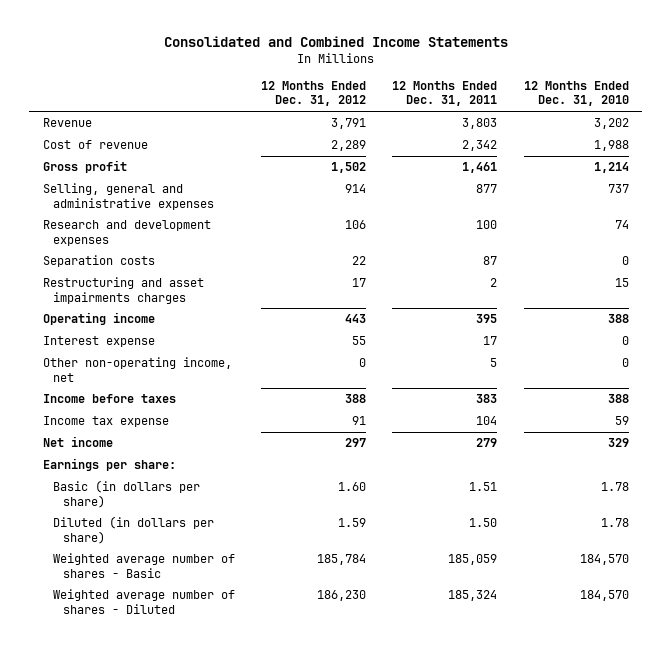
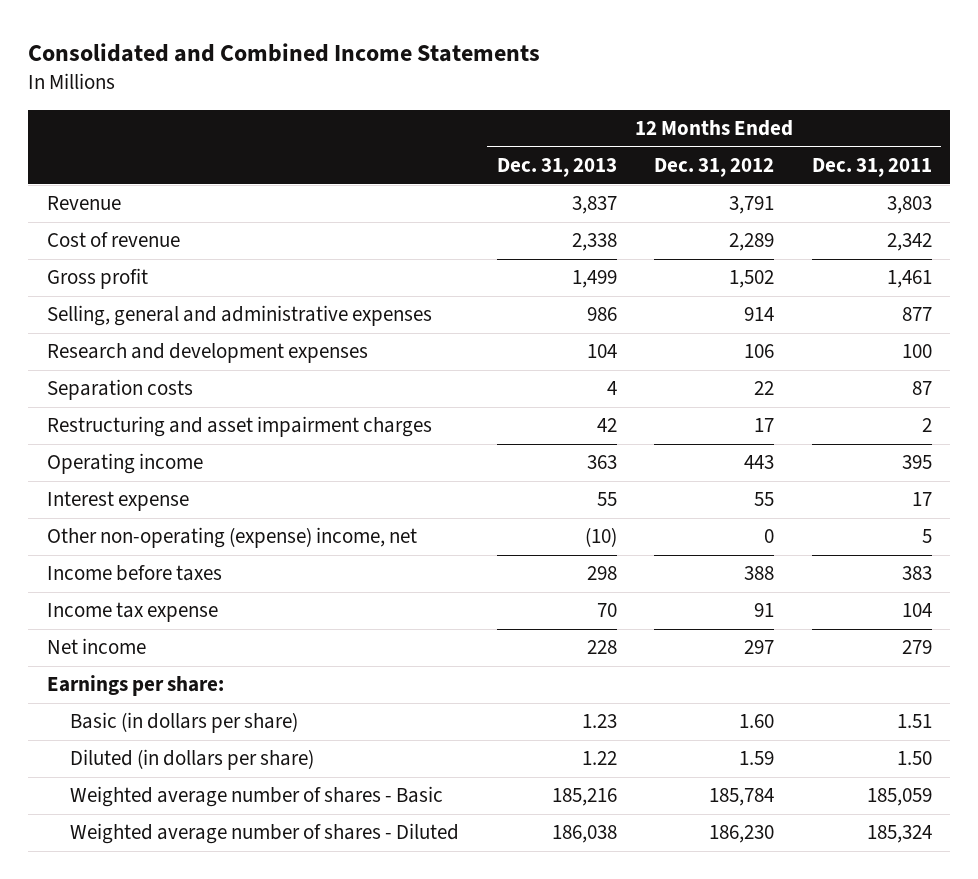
- | 12 Months Ended Dec. 31, 2012 | 12 Months Ended Dec. 31, 2011 | 12 Months Ended Dec. 31, 2010
+ | 12 Months Ended Dec. 31, 2013 | 12 Months Ended Dec. 31, 2012 | 12 Months Ended Dec. 31, 2011
- Restructuring and asset impairments charges | 17 | 2 | 15
+ Restructuring and asset impairment charges | 42 | 17 | 2
- Other non-operating income, net | 0 | 5 | 0
+ Other non-operating (expense) income, net | (10) | 0 | 5

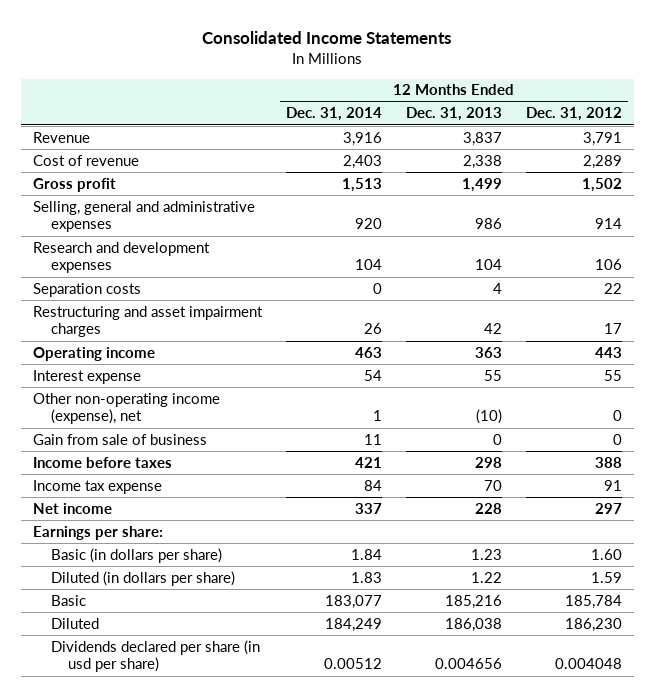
- Consolidated and Combined Income Statements
+ Consolidated Income Statements
- | 12 Months Ended Dec. 31, 2013 | 12 Months Ended Dec. 31, 2012 | 12 Months Ended Dec. 31, 2011
+ | 12 Months Ended Dec. 31, 2014 | 12 Months Ended Dec. 31, 2013 | 12 Months Ended Dec. 31, 2012
- Other non-operating (expense) income, net | (10) | 0 | 5
+ Other non-operating income (expense), net | 1 | (10) | 0
+ Gain from sale of business | 11 | 0 | 0
- Weighted average number of shares - Basic | 185,216 | 185,784 | 185,059
- Weighted average number of shares - Diluted | 186,038 | 186,230 | 185,324
+ Basic | 183,077 | 185,216 | 185,784
+ Diluted | 184,249 | 186,038 | 186,230
+ Dividends declared per share (in usd per share) | 0.00512 | 0.004656 | 0.004048

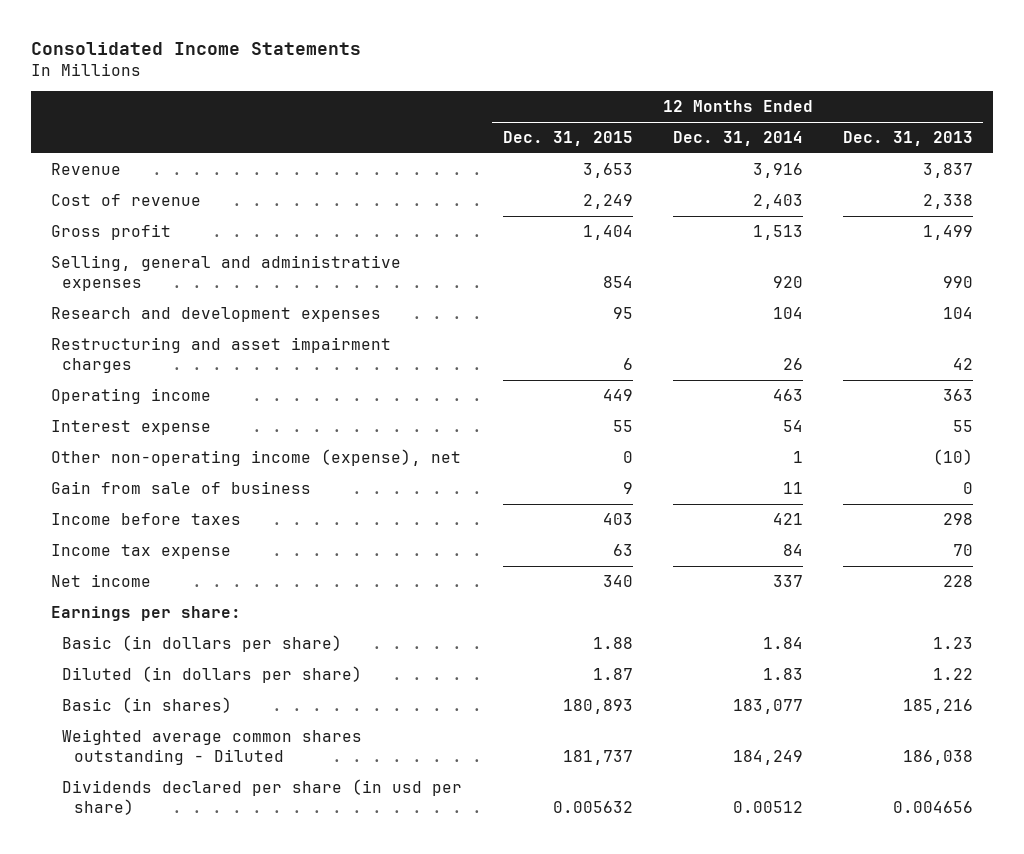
- | 12 Months Ended Dec. 31, 2014 | 12 Months Ended Dec. 31, 2013 | 12 Months Ended Dec. 31, 2012
+ | 12 Months Ended Dec. 31, 2015 | 12 Months Ended Dec. 31, 2014 | 12 Months Ended Dec. 31, 2013
- Selling, general and administrative expenses | 920 | 986 | 914
+ Selling, general and administrative expenses | 854 | 920 | 990
- Separation costs | 0 | 4 | 22
- Basic | 183,077 | 185,216 | 185,784
- Diluted | 184,249 | 186,038 | 186,230
+ Basic (in shares) | 180,893 | 183,077 | 185,216
+ Weighted average common shares outstanding - Diluted | 181,737 | 184,249 | 186,038

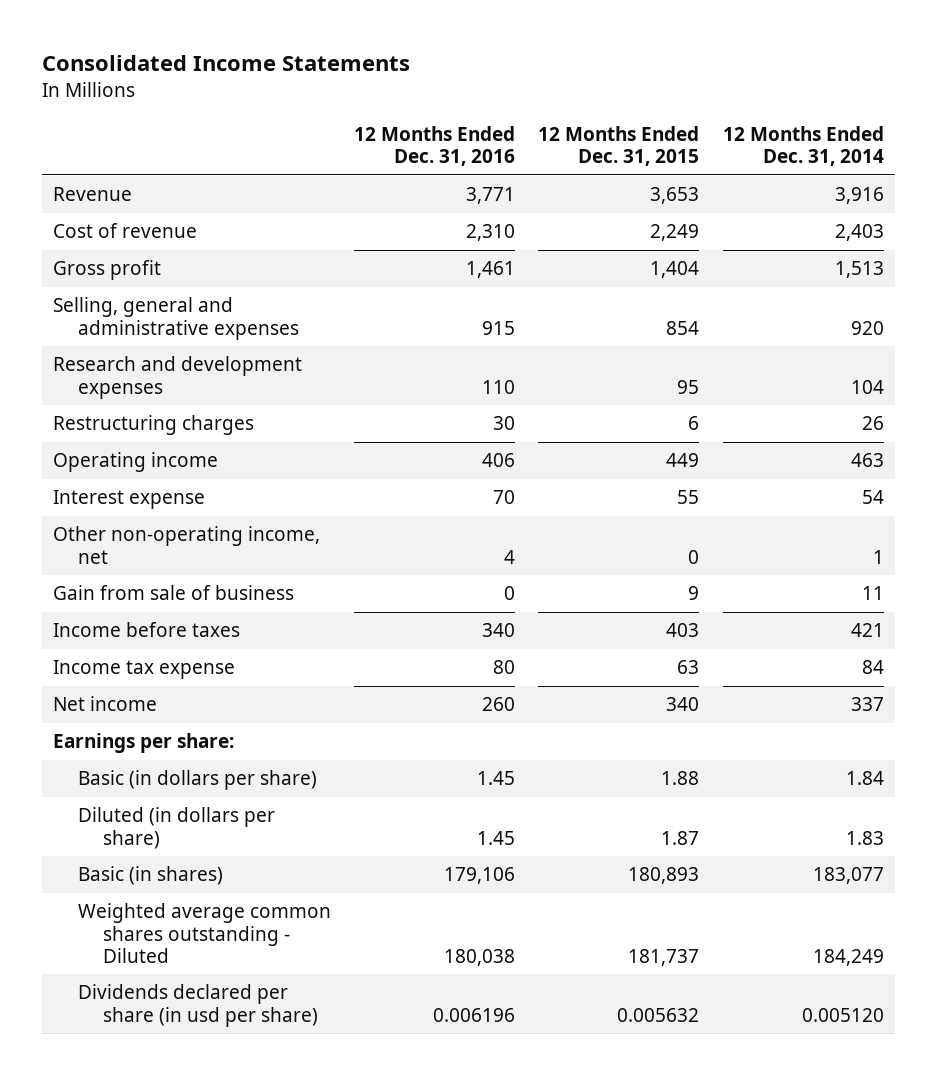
- | 12 Months Ended Dec. 31, 2015 | 12 Months Ended Dec. 31, 2014 | 12 Months Ended Dec. 31, 2013
+ | 12 Months Ended Dec. 31, 2016 | 12 Months Ended Dec. 31, 2015 | 12 Months Ended Dec. 31, 2014
- Restructuring and asset impairment charges | 6 | 26 | 42
+ Restructuring charges | 30 | 6 | 26
- Other non-operating income (expense), net | 0 | 1 | (10)
+ Other non-operating income, net | 4 | 0 | 1
- Dividends declared per share (in usd per share) | 0.005632 | 0.00512 | 0.004656
+ Dividends declared per share (in usd per share) | 0.006196 | 0.005632 | 0.005120

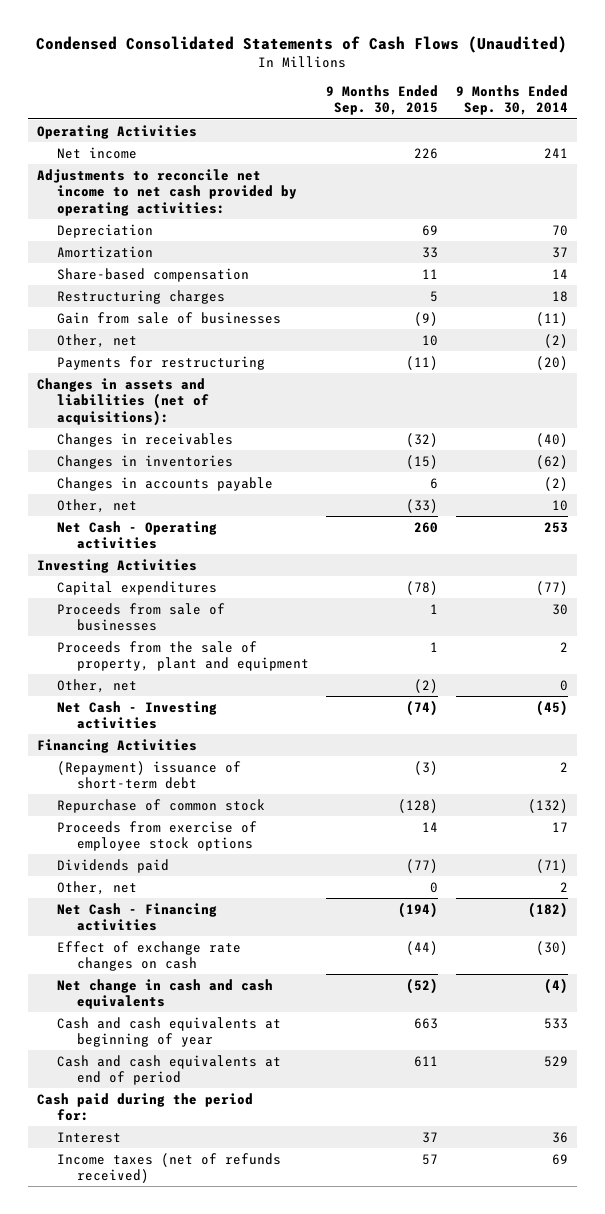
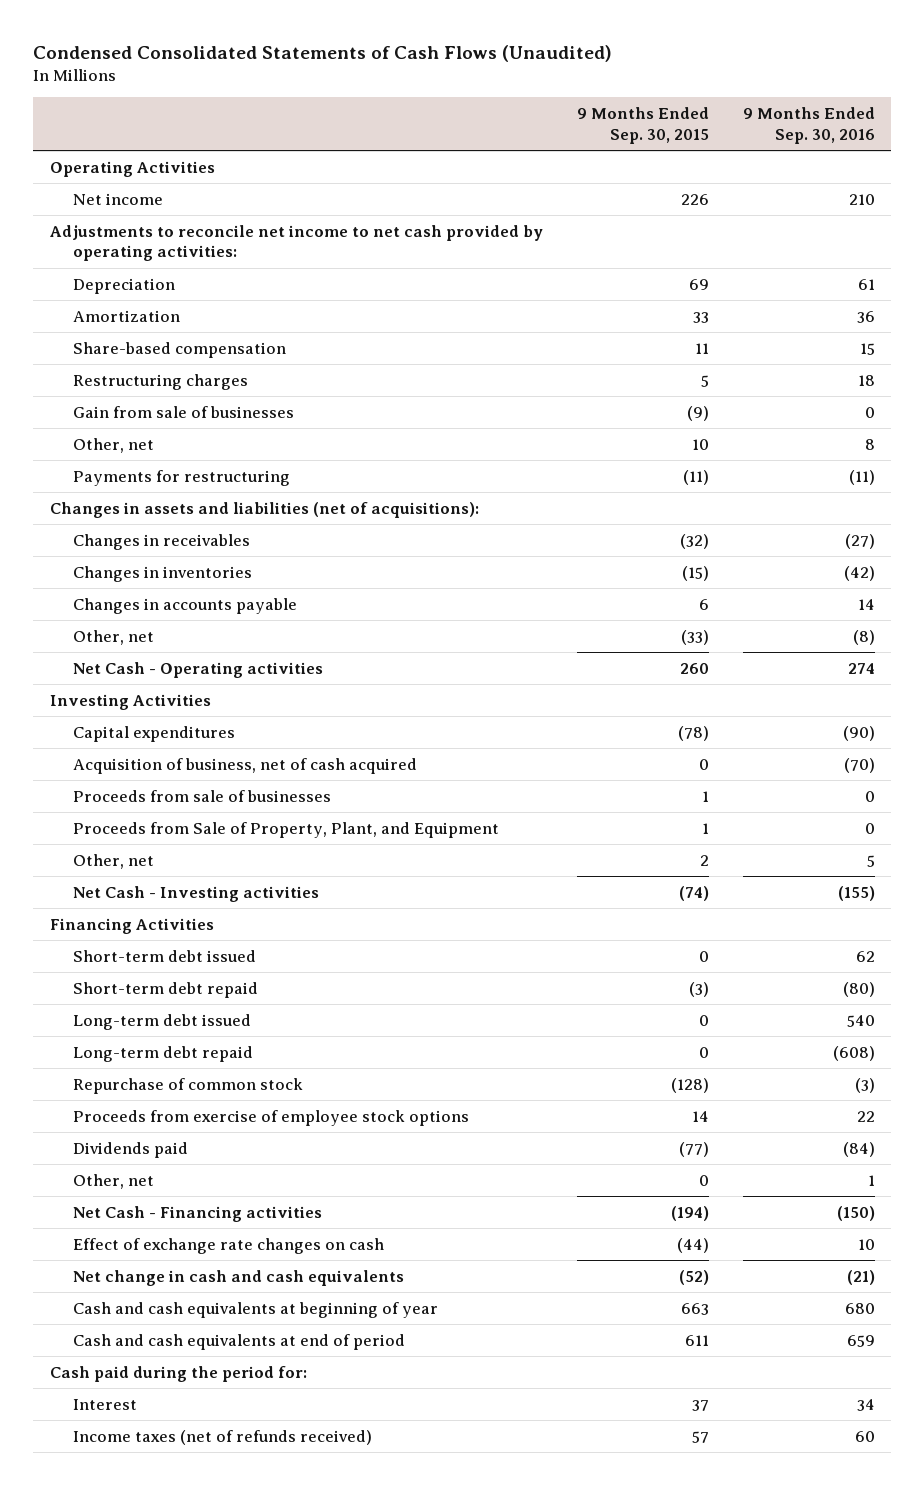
- | 9 Months Ended Sep. 30, 2015 | 9 Months Ended Sep. 30, 2014
+ | 9 Months Ended Sep. 30, 2015 | 9 Months Ended Sep. 30, 2016
+ Acquisition of business, net of cash acquired | 0 | (70)
- Proceeds from the sale of property, plant and equipment | 1 | 2
- Other, net | (2) | 0
+ Proceeds from Sale of Property, Plant, and Equipment | 1 | 0
+ Other, net | 2 | 5
- (Repayment) issuance of short-term debt | (3) | 2
+ Short-term debt issued | 0 | 62
+ Short-term debt repaid | (3) | (80)
+ Long-term debt issued | 0 | 540
+ Long-term debt repaid | 0 | (608)

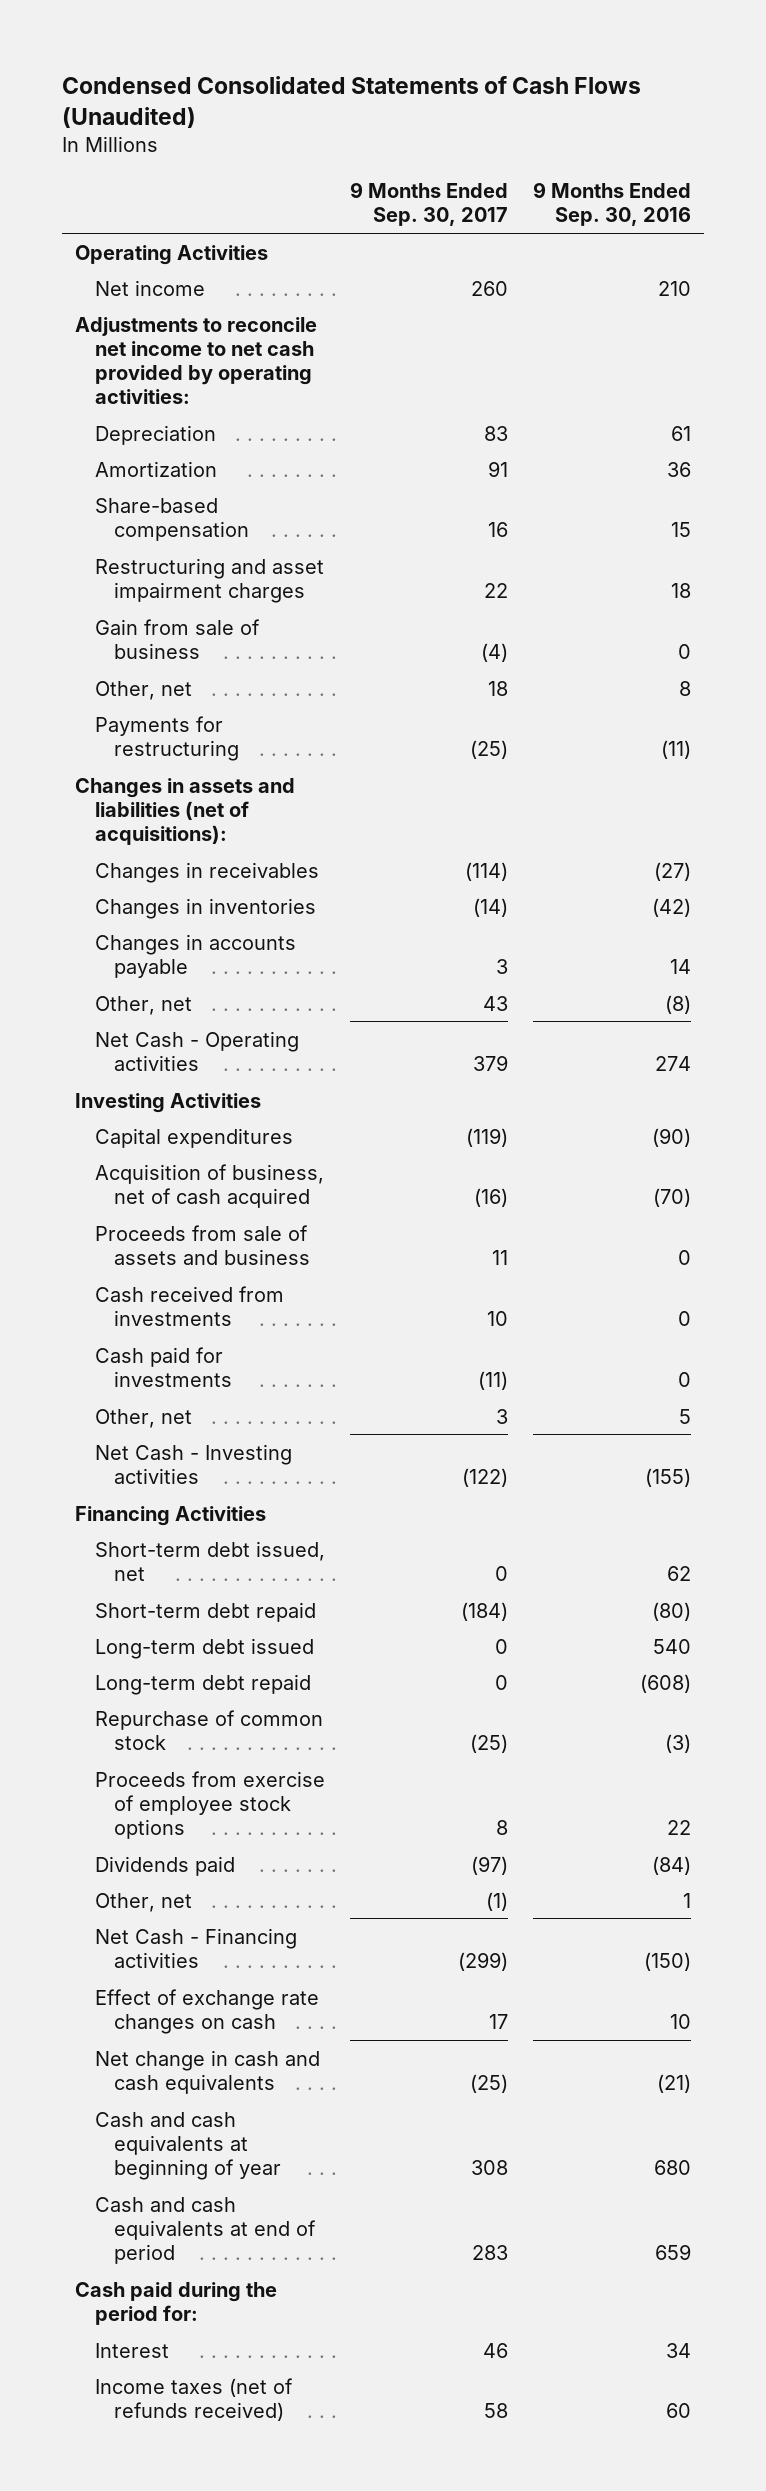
- | 9 Months Ended Sep. 30, 2015 | 9 Months Ended Sep. 30, 2016
+ | 9 Months Ended Sep. 30, 2017 | 9 Months Ended Sep. 30, 2016
- Restructuring charges | 5 | 18
- Gain from sale of businesses | (9) | 0
+ Restructuring and asset impairment charges | 22 | 18
+ Gain from sale of business | (4) | 0
- Proceeds from sale of businesses | 1 | 0
- Proceeds from Sale of Property, Plant, and Equipment | 1 | 0
+ Proceeds from sale of assets and business | 11 | 0
+ Cash received from investments | 10 | 0
+ Cash paid for investments | (11) | 0
- Short-term debt issued | 0 | 62
+ Short-term debt issued, net | 0 | 62

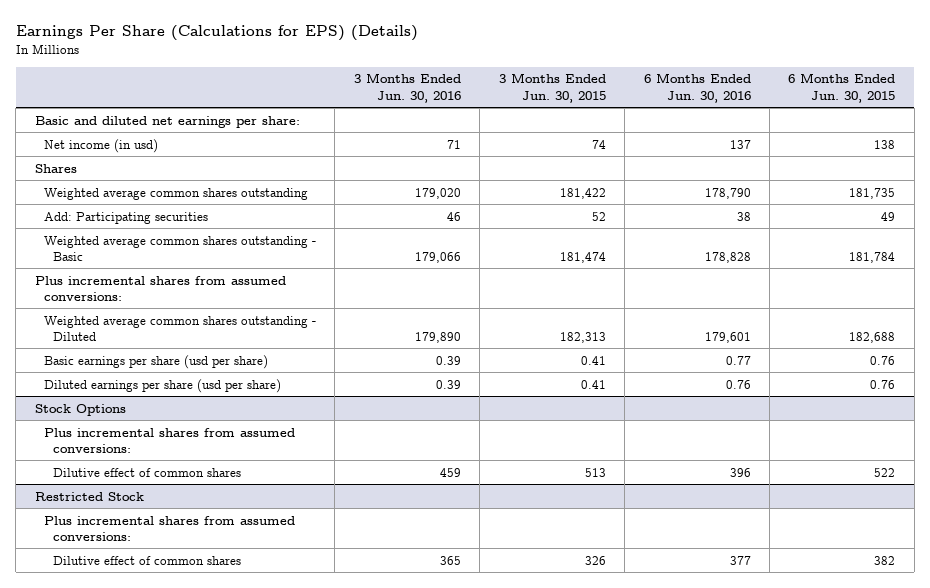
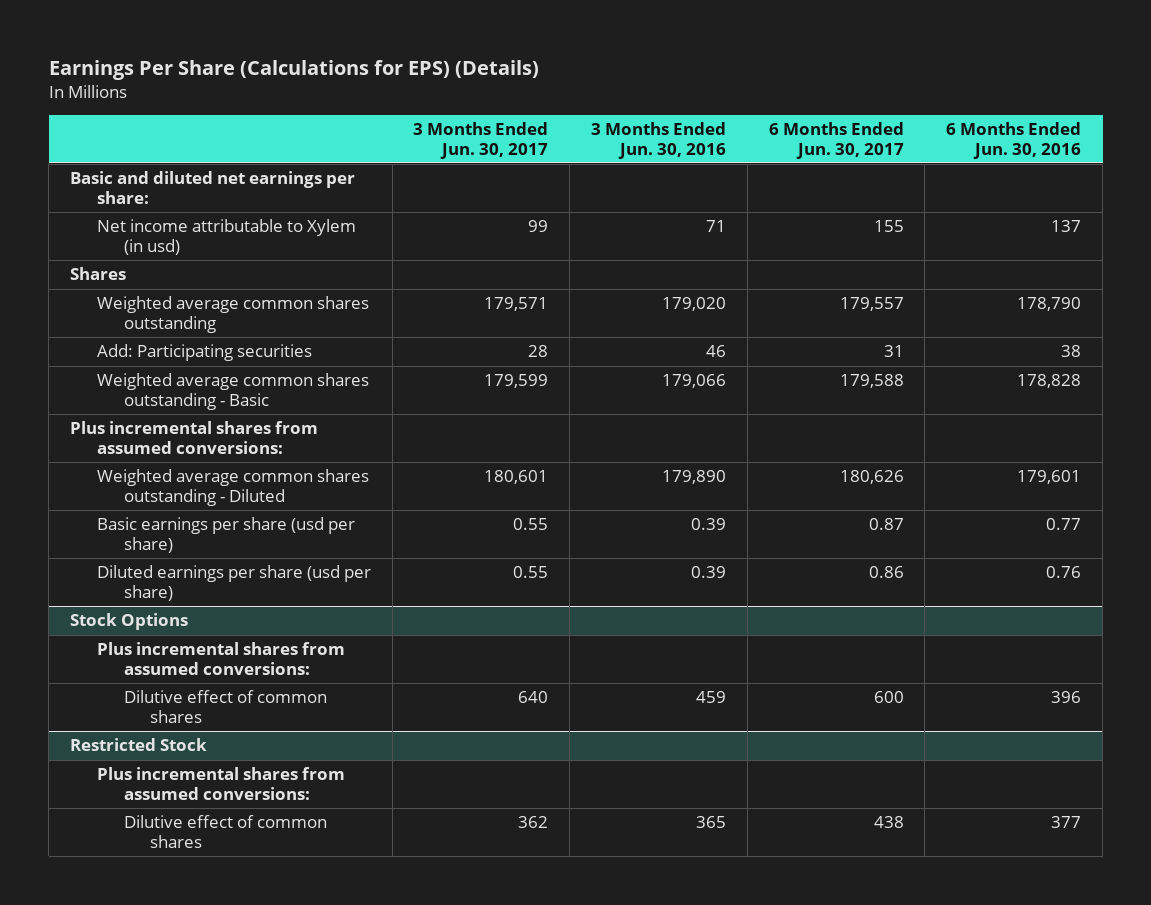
- | 3 Months Ended Jun. 30, 2016 | 3 Months Ended Jun. 30, 2015 | 6 Months Ended Jun. 30, 2016 | 6 Months Ended Jun. 30, 2015
+ | 3 Months Ended Jun. 30, 2017 | 3 Months Ended Jun. 30, 2016 | 6 Months Ended Jun. 30, 2017 | 6 Months Ended Jun. 30, 2016
- Net income (in usd) | 71 | 74 | 137 | 138
+ Net income attributable to Xylem (in usd) | 99 | 71 | 155 | 137

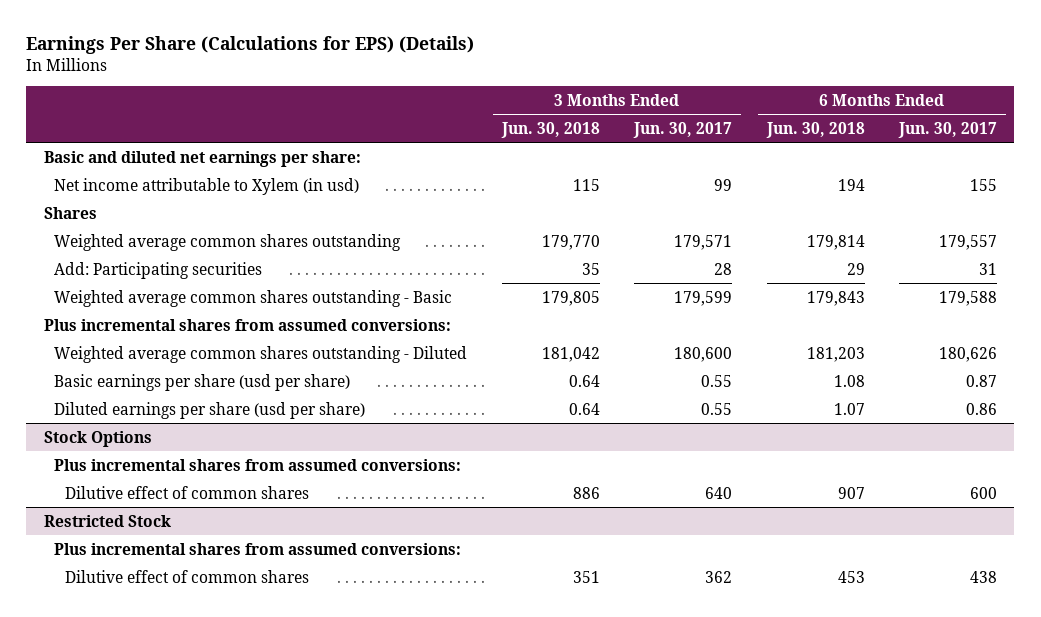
- | 3 Months Ended Jun. 30, 2017 | 3 Months Ended Jun. 30, 2016 | 6 Months Ended Jun. 30, 2017 | 6 Months Ended Jun. 30, 2016
+ | 3 Months Ended Jun. 30, 2018 | 3 Months Ended Jun. 30, 2017 | 6 Months Ended Jun. 30, 2018 | 6 Months Ended Jun. 30, 2017
- Weighted average common shares outstanding - Diluted | 180,601 | 179,890 | 180,626 | 179,601
+ Weighted average common shares outstanding - Diluted | 181,042 | 180,600 | 181,203 | 180,626

